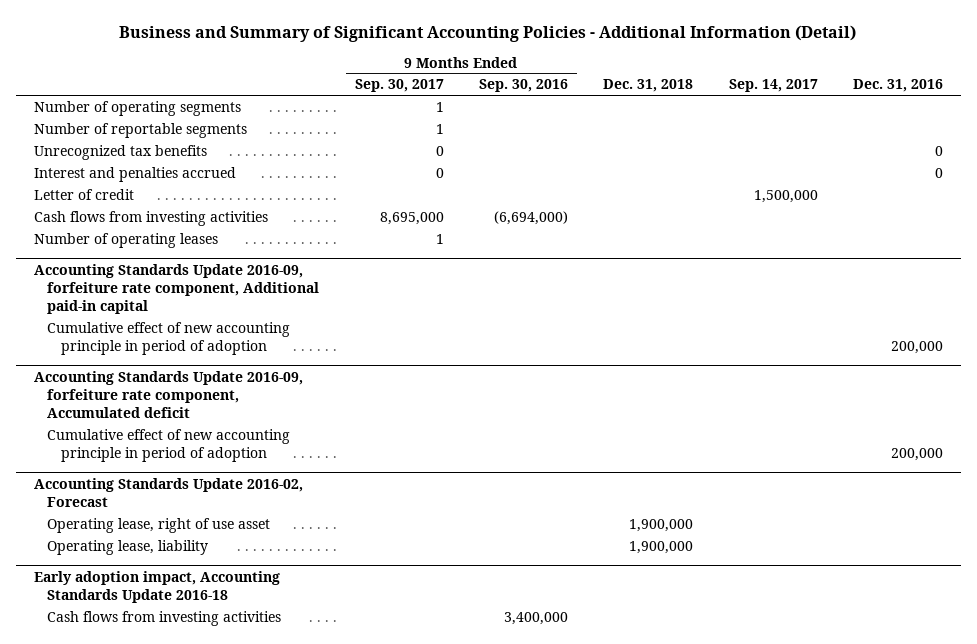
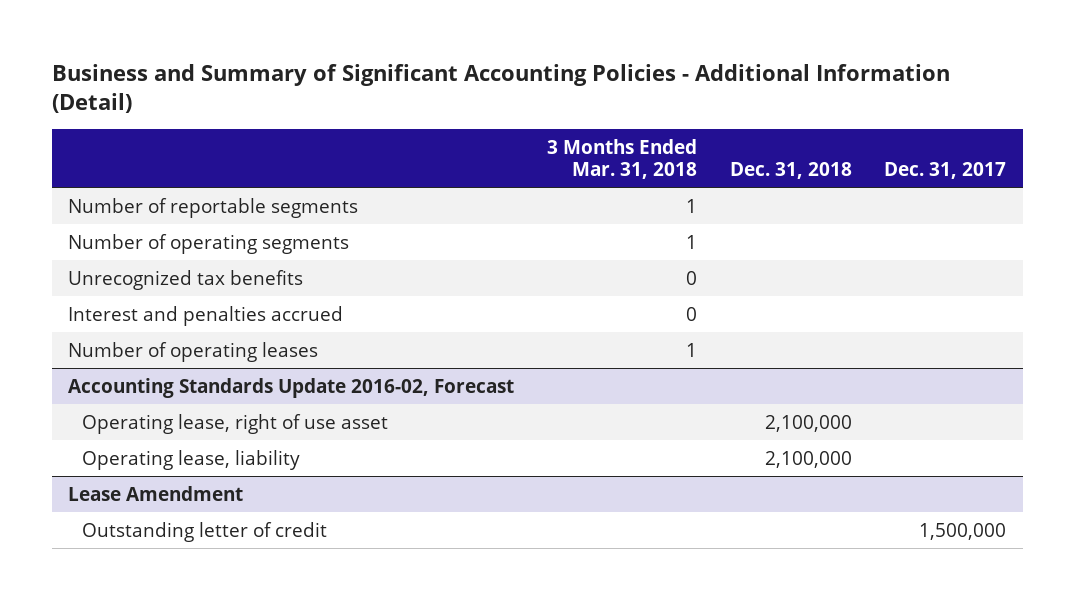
- | 9 Months Ended Sep. 30, 2017 | 9 Months Ended Sep. 30, 2016 | Dec. 31, 2018 | Sep. 14, 2017 | Dec. 31, 2016
+ | 3 Months Ended Mar. 31, 2018 | Dec. 31, 2018 | Dec. 31, 2017
moved down: Number of operating segments | 1 | |
- Letter of credit | | | | 1,500,000 |
- Cash flows from investing activities | 8,695,000 | (6,694,000) | | |
- Accounting Standards Update 2016-09, forfeiture rate component, Additional paid-in capital
- Cumulative effect of new accounting principle in period of adoption | | | | | 200,000
- Accounting Standards Update 2016-09, forfeiture rate component, Accumulated deficit
- Cumulative effect of new accounting principle in period of adoption | | | | | 200,000
@ Accounting Standards Update 2016-02, Forecast
- Operating lease, right of use asset | | | 1,900,000 | |
- Operating lease, liability | | | 1,900,000 | |
- Early adoption impact, Accounting Standards Update 2016-18
- Cash flows from investing activities | | 3,400,000 | | |
@ Accounting Standards Update 2016-02, Forecast
+ Operating lease, right of use asset | | 2,100,000 |
+ Operating lease, liability | | 2,100,000 |
+ Lease Amendment
+ Outstanding letter of credit | | | 1,500,000

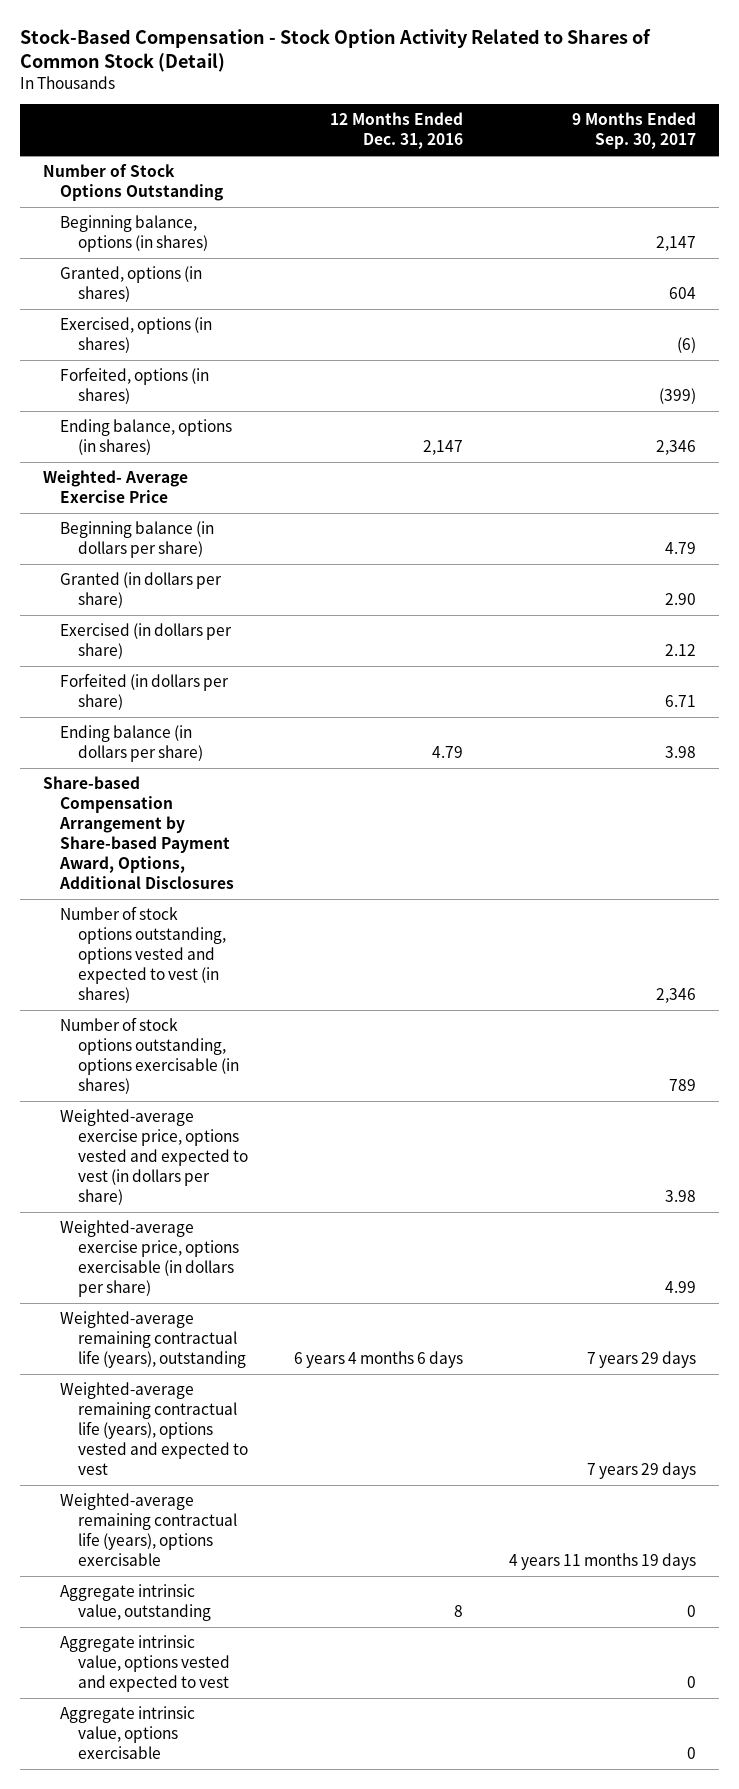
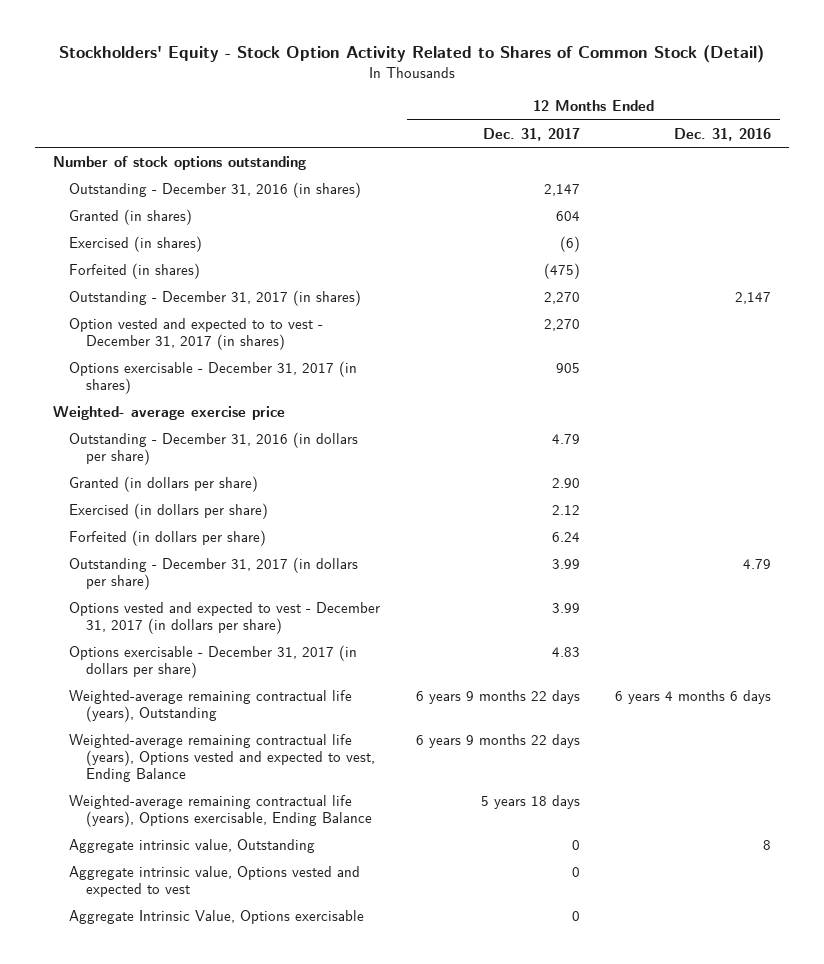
- Stock-Based Compensation - Stock Option Activity Related to Shares of Common Stock (Detail)
+ Stockholders' Equity - Stock Option Activity Related to Shares of Common Stock (Detail)
- | 12 Months Ended Dec. 31, 2016 | 9 Months Ended Sep. 30, 2017
+ | 12 Months Ended Dec. 31, 2017 | 12 Months Ended Dec. 31, 2016
- Number of Stock Options Outstanding
- Beginning balance, options (in shares) | | 2,147
- Granted, options (in shares) | | 604
- Exercised, options (in shares) | | (6)
- Forfeited, options (in shares) | | (399)
- Ending balance, options (in shares) | 2,147 | 2,346
- Weighted- Average Exercise Price
- Beginning balance (in dollars per share) | | 4.79
+ Number of stock options outstanding
+ Outstanding - December 31, 2016 (in shares) | 2,147 |
+ Granted (in shares) | 604 |
+ Exercised (in shares) | (6) |
+ Forfeited (in shares) | (475) |
+ Outstanding - December 31, 2017 (in shares) | 2,270 | 2,147
+ Option vested and expected to to vest - December 31, 2017 (in shares) | 2,270 |
+ Options exercisable - December 31, 2017 (in shares) | 905 |
+ Weighted- average exercise price
+ Outstanding - December 31, 2016 (in dollars per share) | 4.79 |
- Ending balance (in dollars per share) | 4.79 | 3.98
- Share-based Compensation Arrangement by Share-based Payment Award, Options, Additional Disclosures
- Number of stock options outstanding, options vested and expected to vest (in shares) | | 2,346
- Number of stock options outstanding, options exercisable (in shares) | | 789
- Weighted-average exercise price, options vested and expected to vest (in dollars per share) | | 3.98
- Weighted-average exercise price, options exercisable (in dollars per share) | | 4.99
- Weighted-average remaining contractual life (years), outstanding | 6 years 4 months 6 days | 7 years 29 days
- Weighted-average remaining contractual life (years), options vested and expected to vest | | 7 years 29 days
- Weighted-average remaining contractual life (years), options exercisable | | 4 years 11 months 19 days
- Aggregate intrinsic value, outstanding | 8 | 0
- Aggregate intrinsic value, options vested and expected to vest | | 0
- Aggregate intrinsic value, options exercisable | | 0
+ Outstanding - December 31, 2017 (in dollars per share) | 3.99 | 4.79
+ Options vested and expected to vest - December 31, 2017 (in dollars per share) | 3.99 |
+ Options exercisable - December 31, 2017 (in dollars per share) | 4.83 |
+ Weighted-average remaining contractual life (years), Outstanding | 6 years 9 months 22 days | 6 years 4 months 6 days
+ Weighted-average remaining contractual life (years), Options vested and expected to vest, Ending Balance | 6 years 9 months 22 days |
+ Weighted-average remaining contractual life (years), Options exercisable, Ending Balance | 5 years 18 days |
+ Aggregate intrinsic value, Outstanding | 0 | 8
+ Aggregate intrinsic value, Options vested and expected to vest | 0 |
+ Aggregate Intrinsic Value, Options exercisable | 0 |

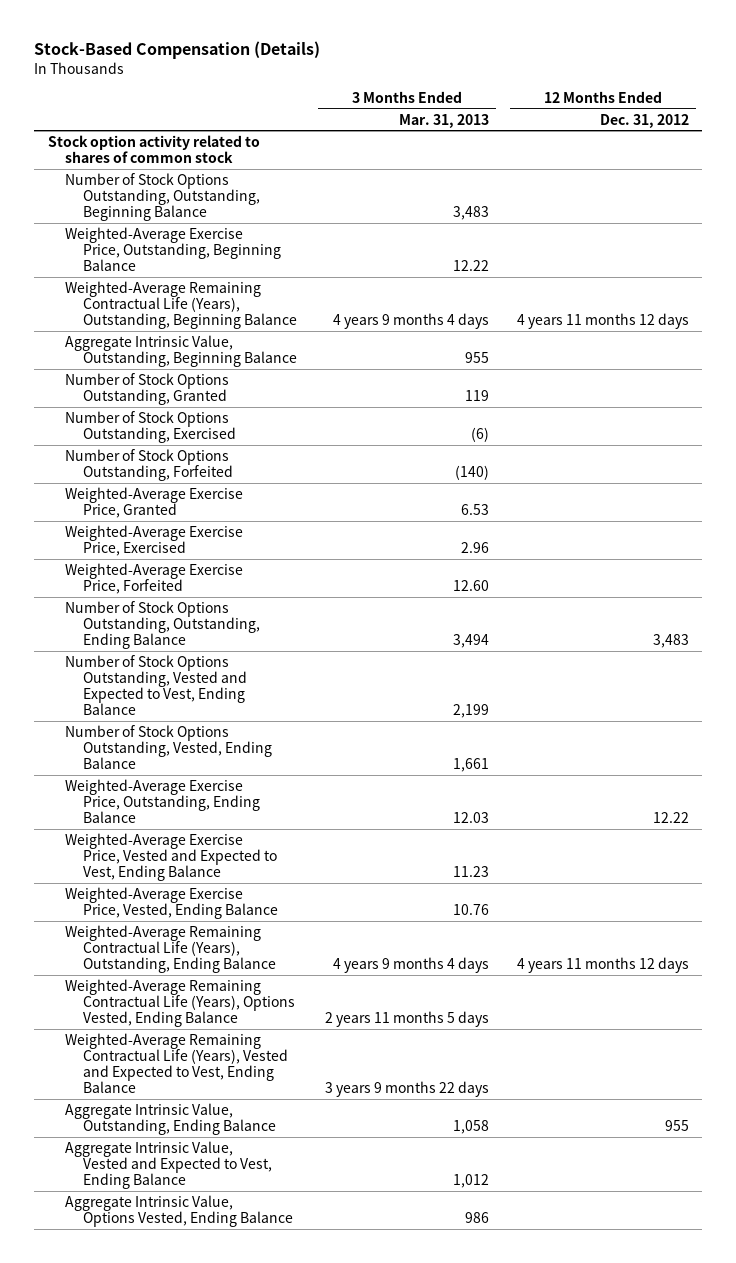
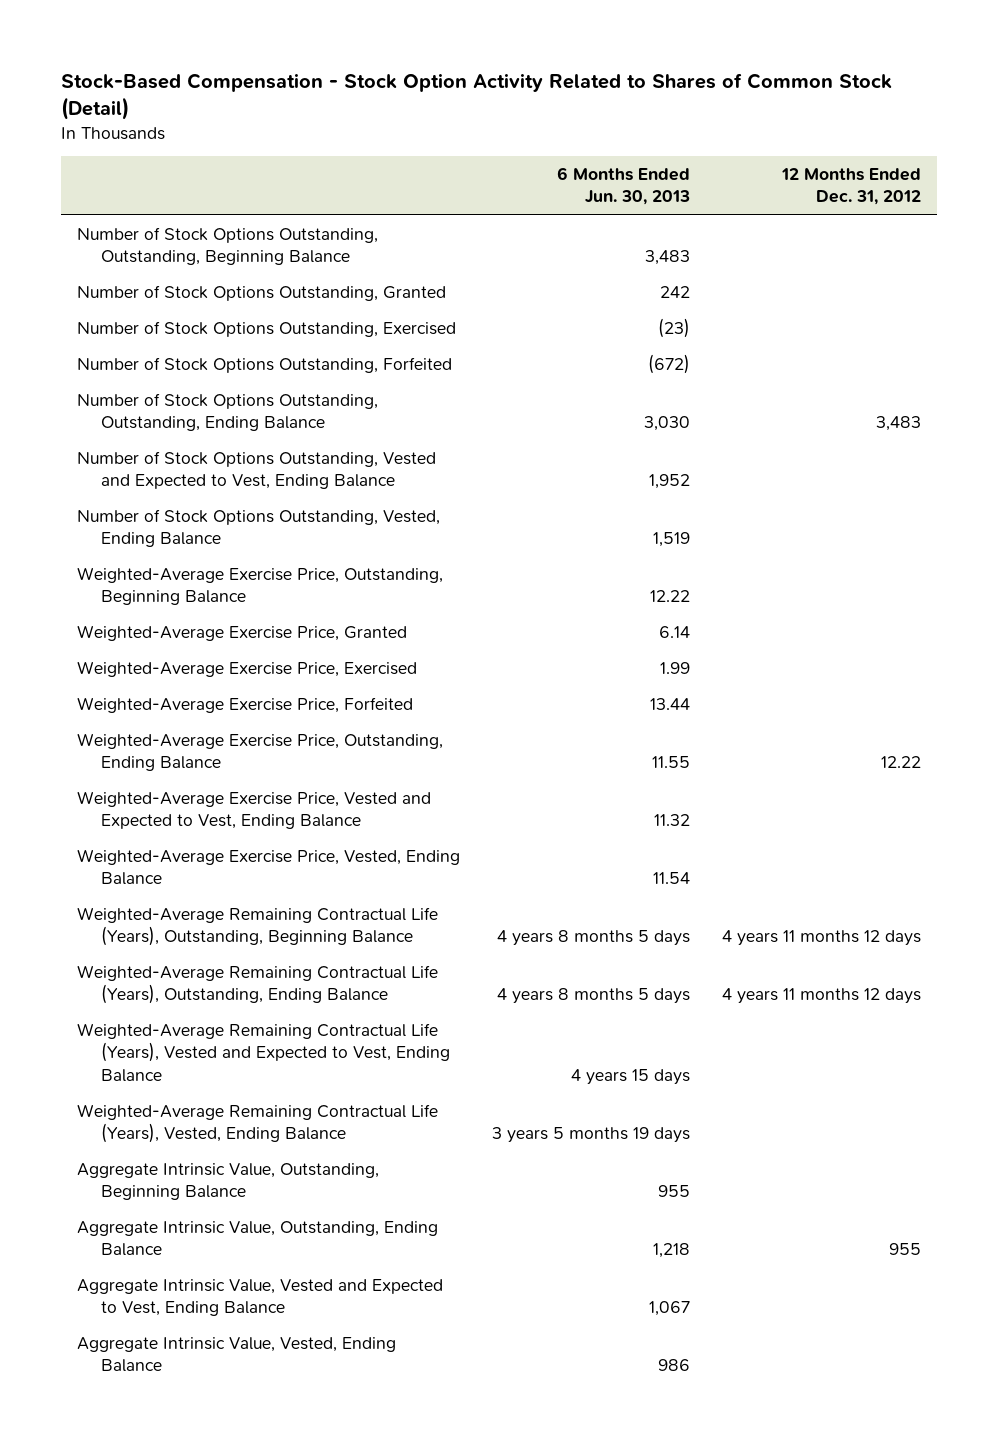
- Stock-Based Compensation (Details)
+ Stock-Based Compensation - Stock Option Activity Related to Shares of Common Stock (Detail)
- | 3 Months Ended Mar. 31, 2013 | 12 Months Ended Dec. 31, 2012
+ | 6 Months Ended Jun. 30, 2013 | 12 Months Ended Dec. 31, 2012
- Stock option activity related to shares of common stock
moved down: Weighted-Average Exercise Price, Outstanding, Beginning Balance | 12.22 |
moved down: Weighted-Average Exercise Price, Granted | 6.14 |
moved down: Weighted-Average Exercise Price, Exercised | 1.99 |
moved down: Weighted-Average Exercise Price, Forfeited | 13.44 |
moved down: Weighted-Average Remaining Contractual Life (Years), Outstanding, Beginning Balance | 4 years 8 months 5 days | 4 years 11 months 12 days
- Weighted-Average Remaining Contractual Life (Years), Options Vested, Ending Balance | 2 years 11 months 5 days |
+ Weighted-Average Remaining Contractual Life (Years), Vested, Ending Balance | 3 years 5 months 19 days |
moved down: Aggregate Intrinsic Value, Outstanding, Beginning Balance | 955 |
- Aggregate Intrinsic Value, Options Vested, Ending Balance | 986 |
+ Aggregate Intrinsic Value, Vested, Ending Balance | 986 |

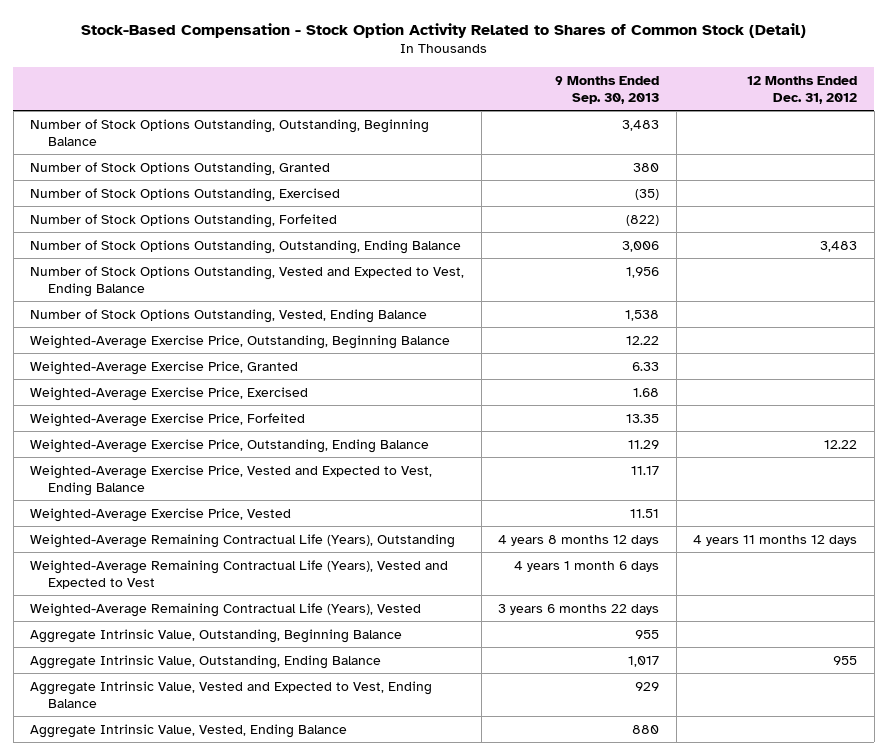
- | 6 Months Ended Jun. 30, 2013 | 12 Months Ended Dec. 31, 2012
+ | 9 Months Ended Sep. 30, 2013 | 12 Months Ended Dec. 31, 2012
- Weighted-Average Exercise Price, Vested, Ending Balance | 11.54 |
- Weighted-Average Remaining Contractual Life (Years), Outstanding, Beginning Balance | 4 years 8 months 5 days | 4 years 11 months 12 days
- Weighted-Average Remaining Contractual Life (Years), Outstanding, Ending Balance | 4 years 8 months 5 days | 4 years 11 months 12 days
- Weighted-Average Remaining Contractual Life (Years), Vested and Expected to Vest, Ending Balance | 4 years 15 days |
- Weighted-Average Remaining Contractual Life (Years), Vested, Ending Balance | 3 years 5 months 19 days |
+ Weighted-Average Exercise Price, Vested | 11.51 |
+ Weighted-Average Remaining Contractual Life (Years), Outstanding | 4 years 8 months 12 days | 4 years 11 months 12 days
+ Weighted-Average Remaining Contractual Life (Years), Vested and Expected to Vest | 4 years 1 month 6 days |
+ Weighted-Average Remaining Contractual Life (Years), Vested | 3 years 6 months 22 days |

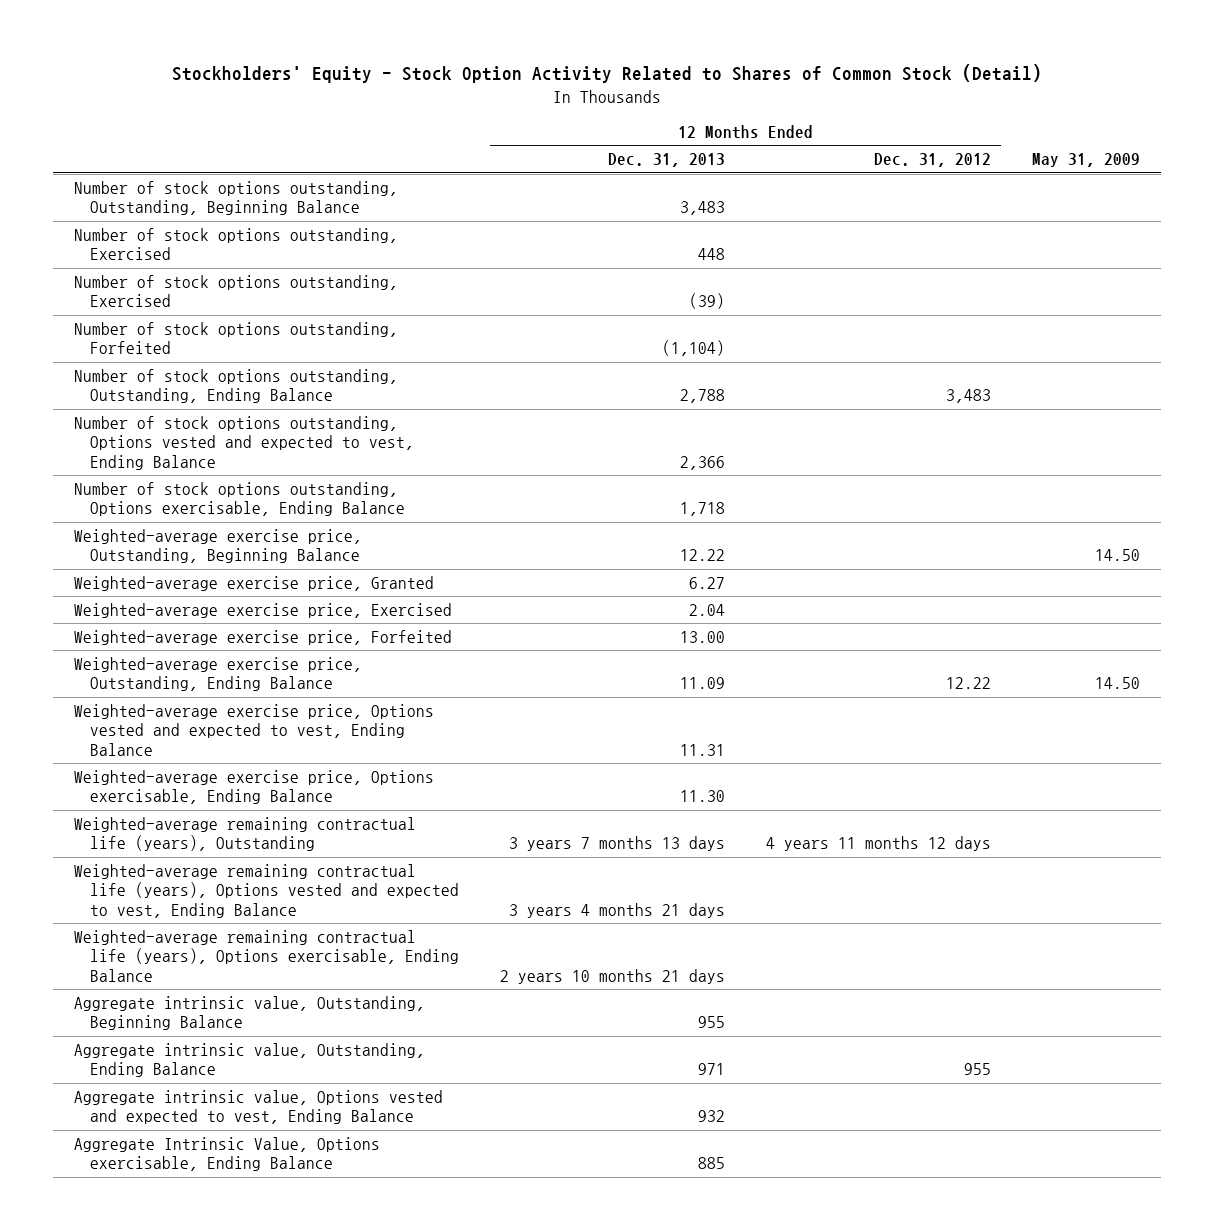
- Stock-Based Compensation - Stock Option Activity Related to Shares of Common Stock (Detail)
+ Stockholders' Equity - Stock Option Activity Related to Shares of Common Stock (Detail)
- | 9 Months Ended Sep. 30, 2013 | 12 Months Ended Dec. 31, 2012
+ | 12 Months Ended Dec. 31, 2013 | 12 Months Ended Dec. 31, 2012 | May 31, 2009
- Number of Stock Options Outstanding, Outstanding, Beginning Balance | 3,483 |
- Number of Stock Options Outstanding, Granted | 380 |
- Number of Stock Options Outstanding, Exercised | (35) |
- Number of Stock Options Outstanding, Forfeited | (822) |
- Number of Stock Options Outstanding, Outstanding, Ending Balance | 3,006 | 3,483
- Number of Stock Options Outstanding, Vested and Expected to Vest, Ending Balance | 1,956 |
- Number of Stock Options Outstanding, Vested, Ending Balance | 1,538 |
- Weighted-Average Exercise Price, Outstanding, Beginning Balance | 12.22 |
- Weighted-Average Exercise Price, Granted | 6.33 |
- Weighted-Average Exercise Price, Exercised | 1.68 |
- Weighted-Average Exercise Price, Forfeited | 13.35 |
- Weighted-Average Exercise Price, Outstanding, Ending Balance | 11.29 | 12.22
- Weighted-Average Exercise Price, Vested and Expected to Vest, Ending Balance | 11.17 |
- Weighted-Average Exercise Price, Vested | 11.51 |
- Weighted-Average Remaining Contractual Life (Years), Outstanding | 4 years 8 months 12 days | 4 years 11 months 12 days
- Weighted-Average Remaining Contractual Life (Years), Vested and Expected to Vest | 4 years 1 month 6 days |
- Weighted-Average Remaining Contractual Life (Years), Vested | 3 years 6 months 22 days |
- Aggregate Intrinsic Value, Outstanding, Beginning Balance | 955 |
- Aggregate Intrinsic Value, Outstanding, Ending Balance | 1,017 | 955
- Aggregate Intrinsic Value, Vested and Expected to Vest, Ending Balance | 929 |
- Aggregate Intrinsic Value, Vested, Ending Balance | 880 |
+ Number of stock options outstanding, Outstanding, Beginning Balance | 3,483 | |
+ Number of stock options outstanding, Exercised | 448 | |
+ Number of stock options outstanding, Exercised | (39) | |
+ Number of stock options outstanding, Forfeited | (1,104) | |
+ Number of stock options outstanding, Outstanding, Ending Balance | 2,788 | 3,483 |
+ Number of stock options outstanding, Options vested and expected to vest, Ending Balance | 2,366 | |
+ Number of stock options outstanding, Options exercisable, Ending Balance | 1,718 | |
+ Weighted-average exercise price, Outstanding, Beginning Balance | 12.22 | | 14.50
+ Weighted-average exercise price, Granted | 6.27 | |
+ Weighted-average exercise price, Exercised | 2.04 | |
+ Weighted-average exercise price, Forfeited | 13.00 | |
+ Weighted-average exercise price, Outstanding, Ending Balance | 11.09 | 12.22 | 14.50
+ Weighted-average exercise price, Options vested and expected to vest, Ending Balance | 11.31 | |
+ Weighted-average exercise price, Options exercisable, Ending Balance | 11.30 | |
+ Weighted-average remaining contractual life (years), Outstanding | 3 years 7 months 13 days | 4 years 11 months 12 days |
+ Weighted-average remaining contractual life (years), Options vested and expected to vest, Ending Balance | 3 years 4 months 21 days | |
+ Weighted-average remaining contractual life (years), Options exercisable, Ending Balance | 2 years 10 months 21 days | |
+ Aggregate intrinsic value, Outstanding, Beginning Balance | 955 | |
+ Aggregate intrinsic value, Outstanding, Ending Balance | 971 | 955 |
+ Aggregate intrinsic value, Options vested and expected to vest, Ending Balance | 932 | |
+ Aggregate Intrinsic Value, Options exercisable, Ending Balance | 885 | |

